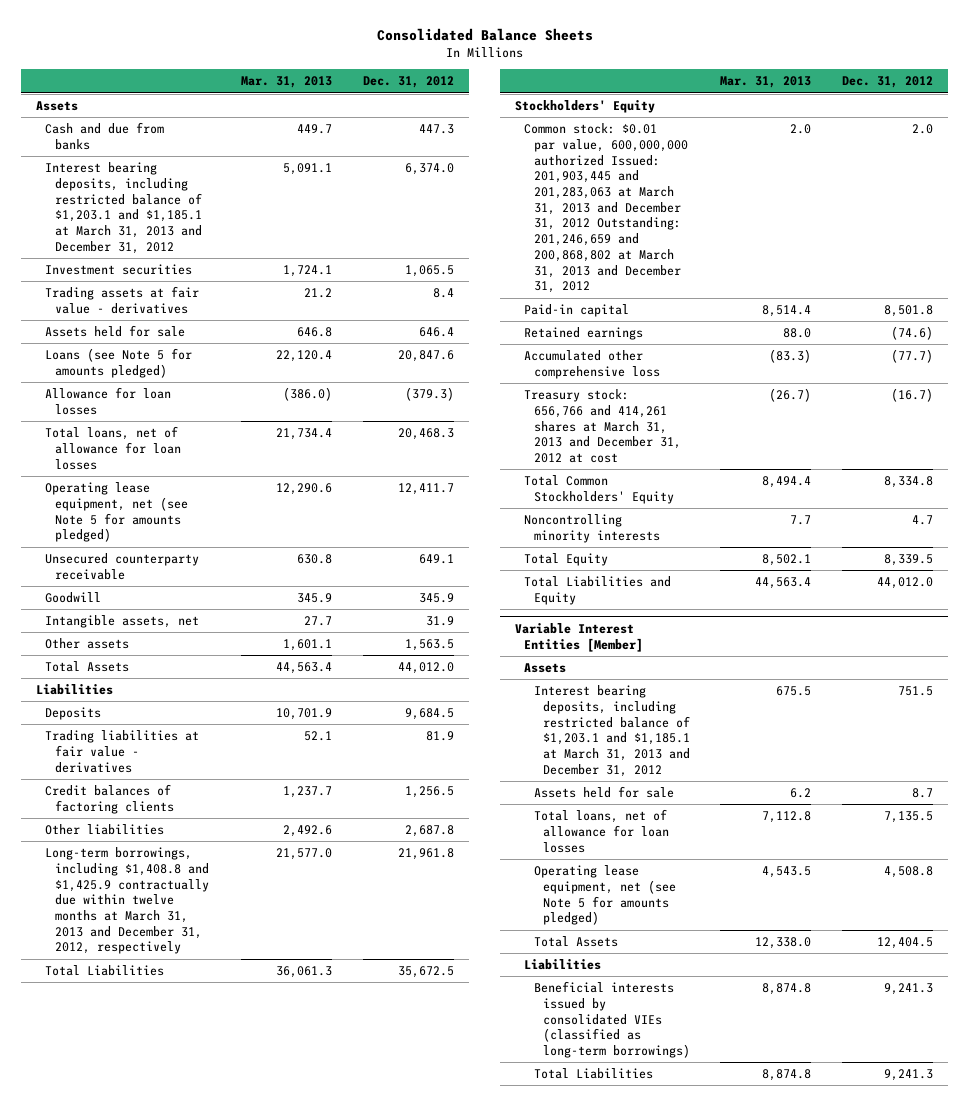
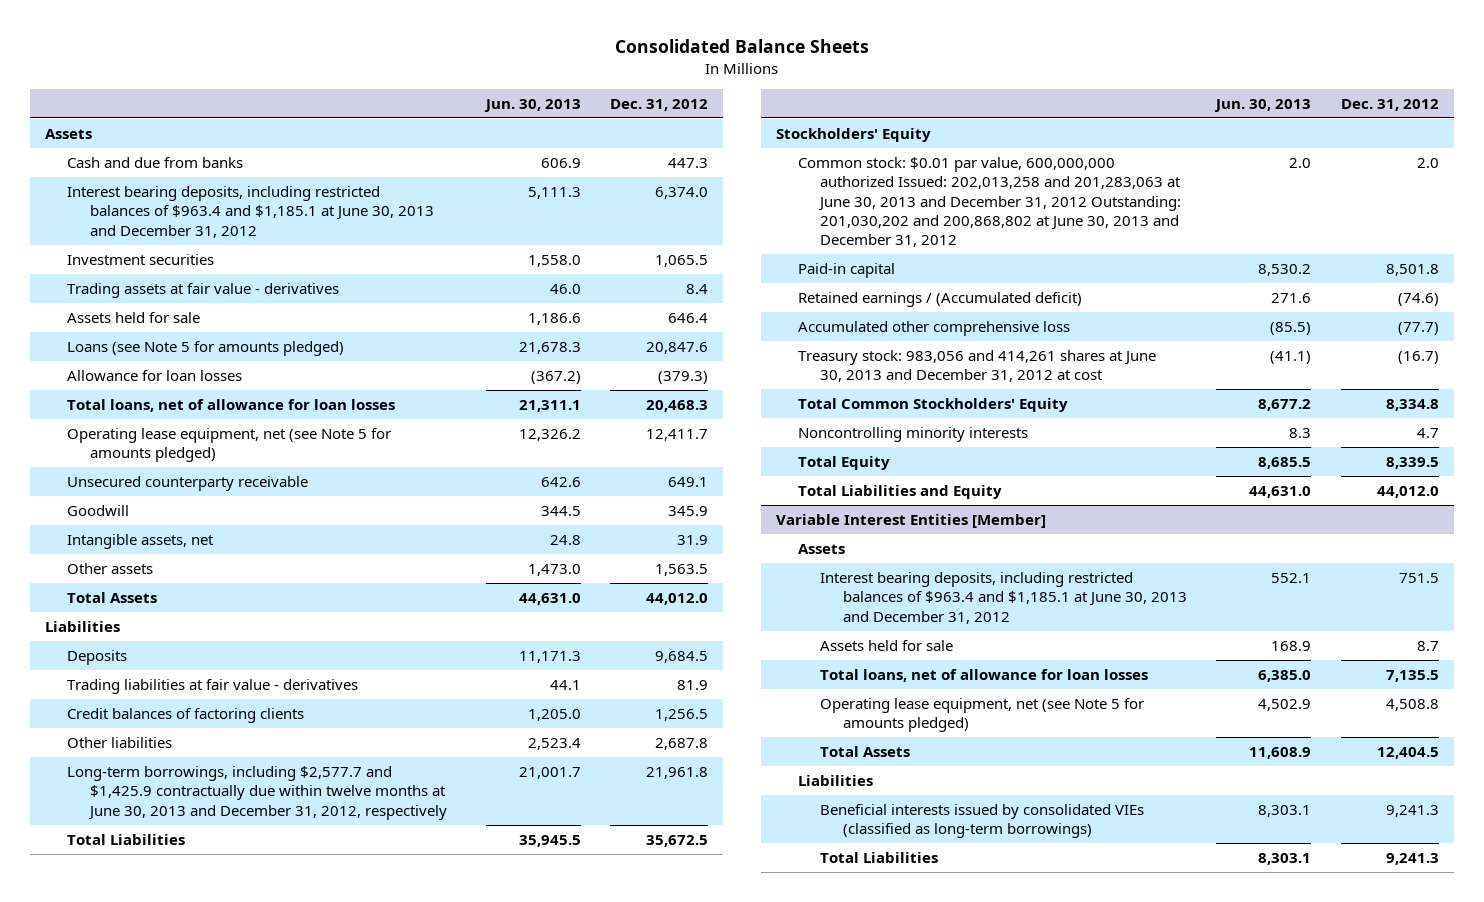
- | Mar. 31, 2013 | Dec. 31, 2012
+ | Jun. 30, 2013 | Dec. 31, 2012
- Interest bearing deposits, including restricted balance of $1,203.1 and $1,185.1 at March 31, 2013 and December 31, 2012 | 5,091.1 | 6,374.0
+ Interest bearing deposits, including restricted balances of $963.4 and $1,185.1 at June 30, 2013 and December 31, 2012 | 5,111.3 | 6,374.0
- Long-term borrowings, including $1,408.8 and $1,425.9 contractually due within twelve months at March 31, 2013 and December 31, 2012, respectively | 21,577.0 | 21,961.8
+ Long-term borrowings, including $2,577.7 and $1,425.9 contractually due within twelve months at June 30, 2013 and December 31, 2012, respectively | 21,001.7 | 21,961.8
- Common stock: $0.01 par value, 600,000,000 authorized Issued: 201,903,445 and 201,283,063 at March 31, 2013 and December 31, 2012 Outstanding: 201,246,659 and 200,868,802 at March 31, 2013 and December 31, 2012 | 2.0 | 2.0
+ Common stock: $0.01 par value, 600,000,000 authorized Issued: 202,013,258 and 201,283,063 at June 30, 2013 and December 31, 2012 Outstanding: 201,030,202 and 200,868,802 at June 30, 2013 and December 31, 2012 | 2.0 | 2.0
- Retained earnings | 88.0 | (74.6)
+ Retained earnings / (Accumulated deficit) | 271.6 | (74.6)
- Treasury stock: 656,766 and 414,261 shares at March 31, 2013 and December 31, 2012 at cost | (26.7) | (16.7)
+ Treasury stock: 983,056 and 414,261 shares at June 30, 2013 and December 31, 2012 at cost | (41.1) | (16.7)
@ Variable Interest Entities [Member]
- Interest bearing deposits, including restricted balance of $1,203.1 and $1,185.1 at March 31, 2013 and December 31, 2012 | 675.5 | 751.5
+ Interest bearing deposits, including restricted balances of $963.4 and $1,185.1 at June 30, 2013 and December 31, 2012 | 552.1 | 751.5

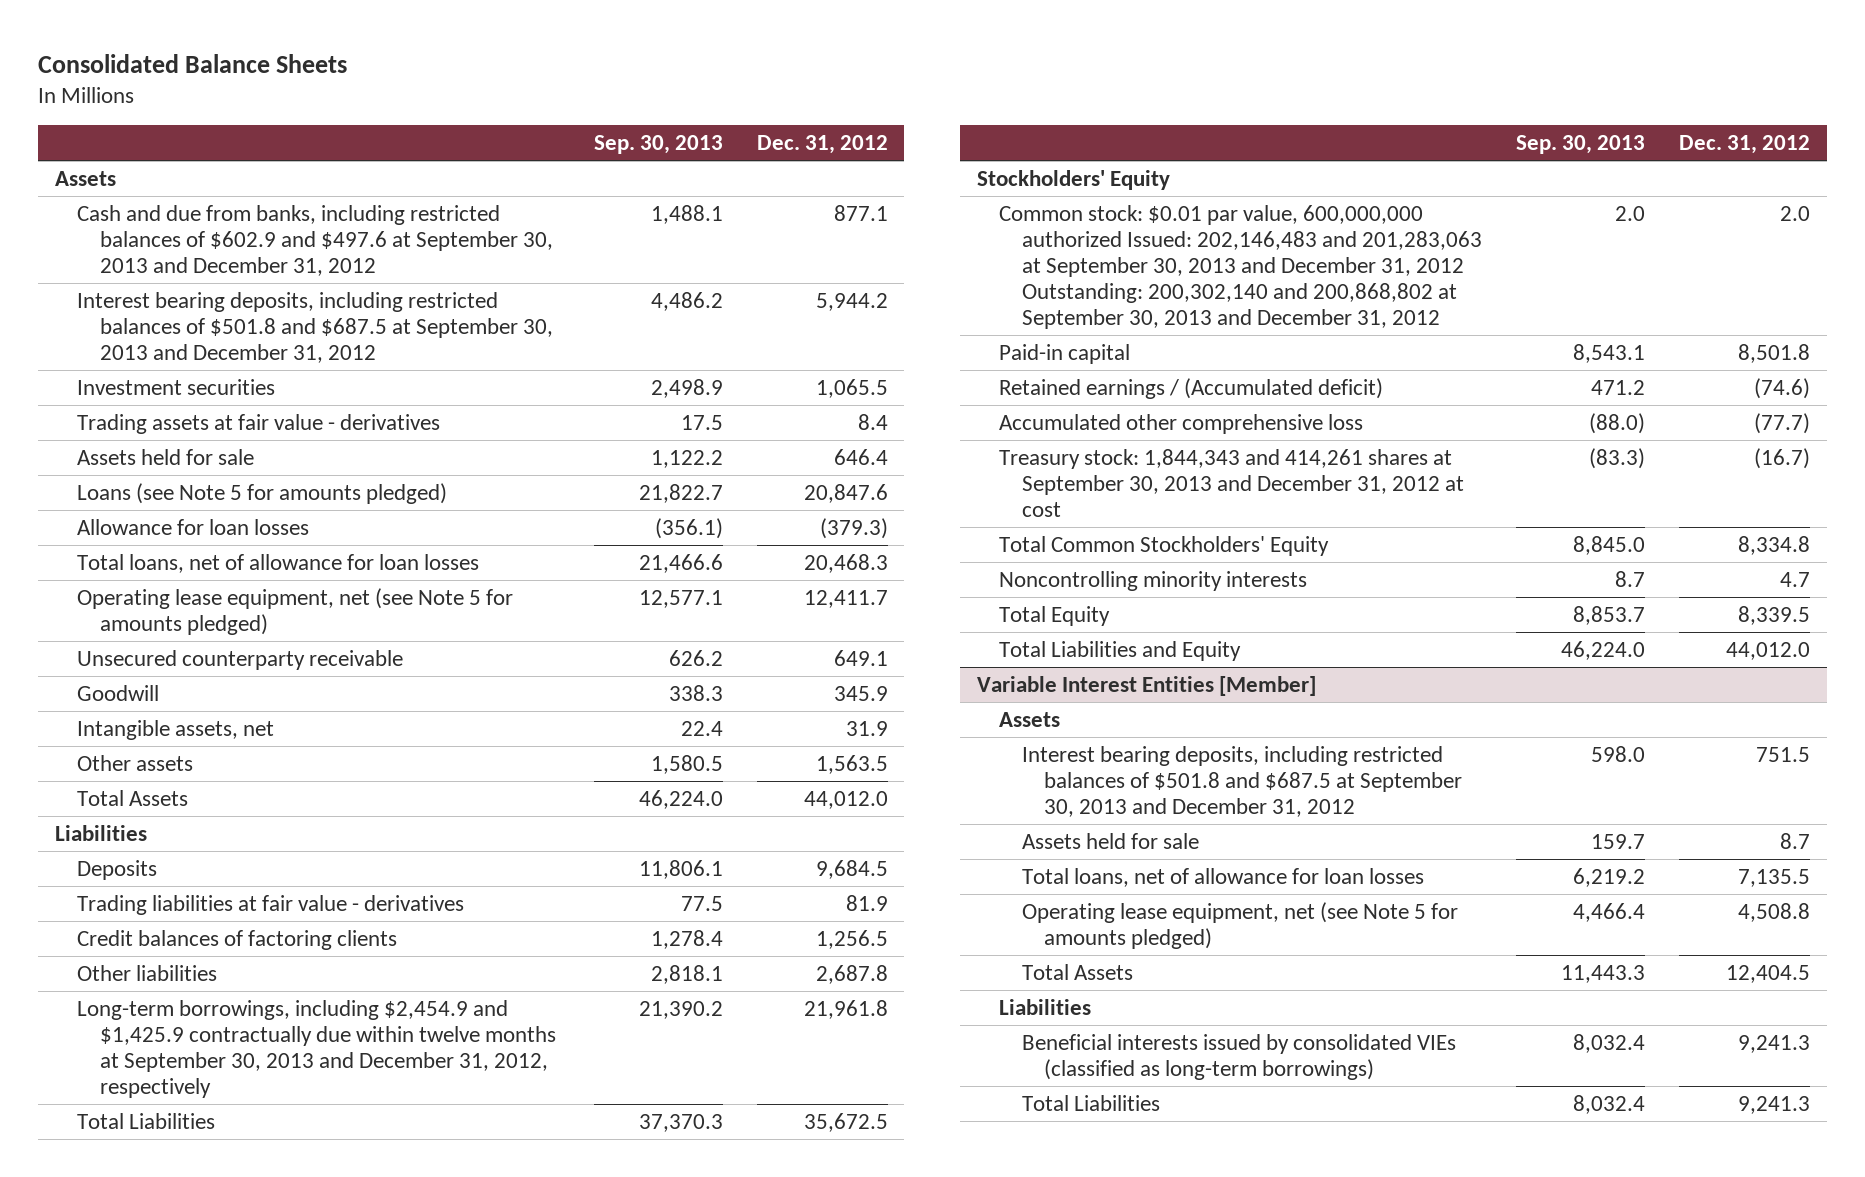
- | Jun. 30, 2013 | Dec. 31, 2012
+ | Sep. 30, 2013 | Dec. 31, 2012
- Cash and due from banks | 606.9 | 447.3
- Interest bearing deposits, including restricted balances of $963.4 and $1,185.1 at June 30, 2013 and December 31, 2012 | 5,111.3 | 6,374.0
+ Cash and due from banks, including restricted balances of $602.9 and $497.6 at September 30, 2013 and December 31, 2012 | 1,488.1 | 877.1
+ Interest bearing deposits, including restricted balances of $501.8 and $687.5 at September 30, 2013 and December 31, 2012 | 4,486.2 | 5,944.2
- Long-term borrowings, including $2,577.7 and $1,425.9 contractually due within twelve months at June 30, 2013 and December 31, 2012, respectively | 21,001.7 | 21,961.8
+ Long-term borrowings, including $2,454.9 and $1,425.9 contractually due within twelve months at September 30, 2013 and December 31, 2012, respectively | 21,390.2 | 21,961.8
- Common stock: $0.01 par value, 600,000,000 authorized Issued: 202,013,258 and 201,283,063 at June 30, 2013 and December 31, 2012 Outstanding: 201,030,202 and 200,868,802 at June 30, 2013 and December 31, 2012 | 2.0 | 2.0
+ Common stock: $0.01 par value, 600,000,000 authorized Issued: 202,146,483 and 201,283,063 at September 30, 2013 and December 31, 2012 Outstanding: 200,302,140 and 200,868,802 at September 30, 2013 and December 31, 2012 | 2.0 | 2.0
- Treasury stock: 983,056 and 414,261 shares at June 30, 2013 and December 31, 2012 at cost | (41.1) | (16.7)
+ Treasury stock: 1,844,343 and 414,261 shares at September 30, 2013 and December 31, 2012 at cost | (83.3) | (16.7)
@ Variable Interest Entities [Member]
- Interest bearing deposits, including restricted balances of $963.4 and $1,185.1 at June 30, 2013 and December 31, 2012 | 552.1 | 751.5
+ Interest bearing deposits, including restricted balances of $501.8 and $687.5 at September 30, 2013 and December 31, 2012 | 598.0 | 751.5

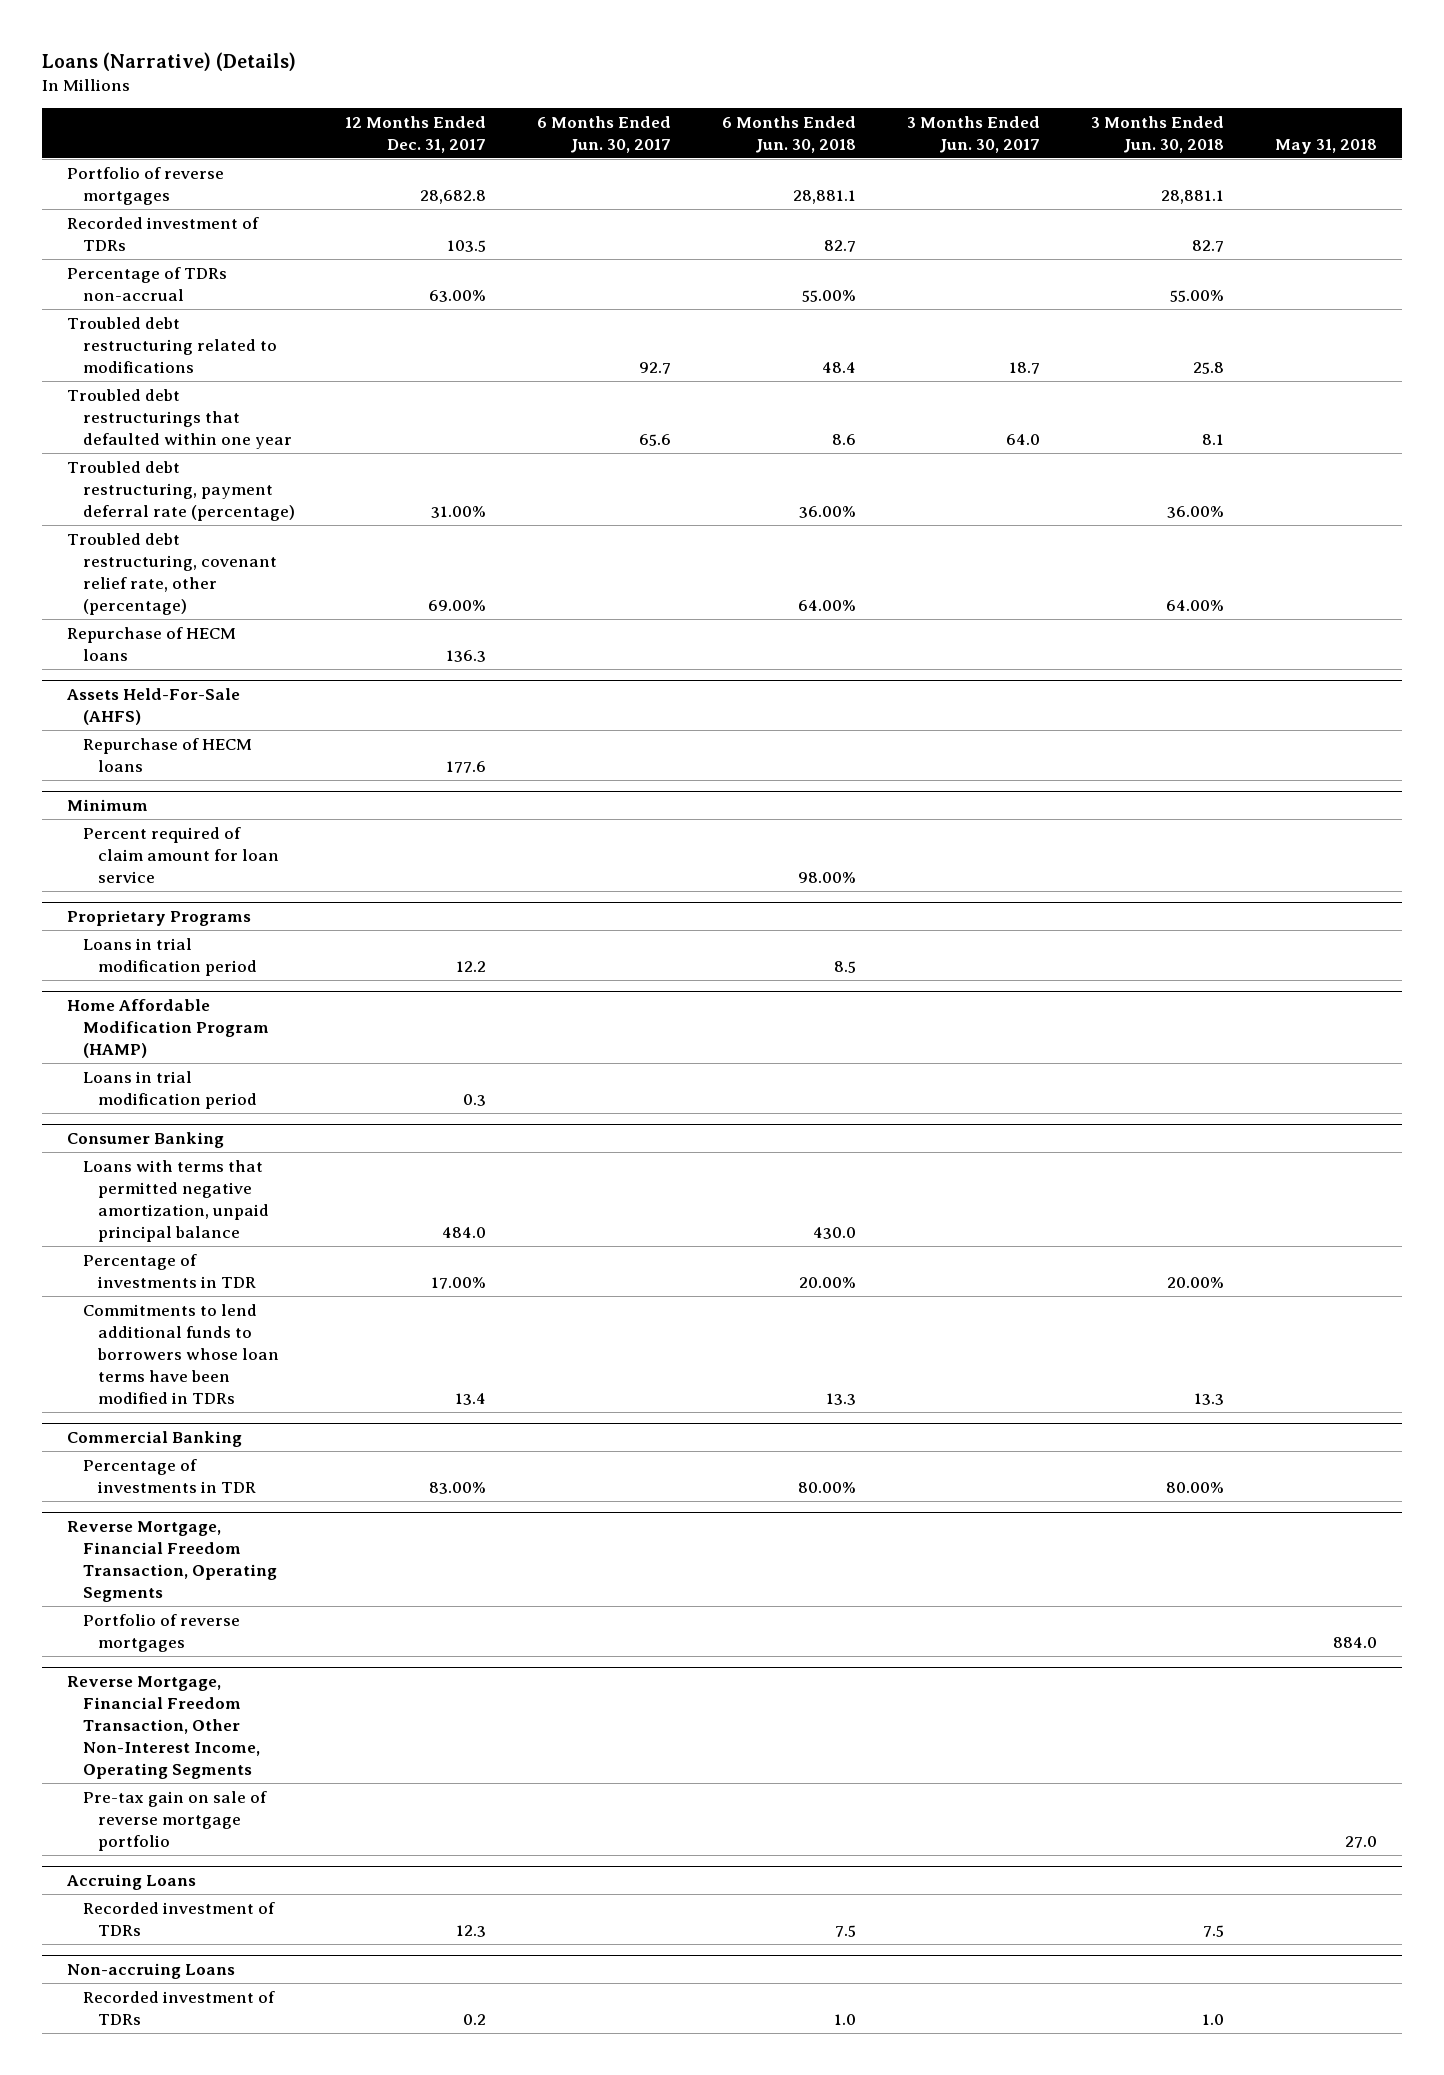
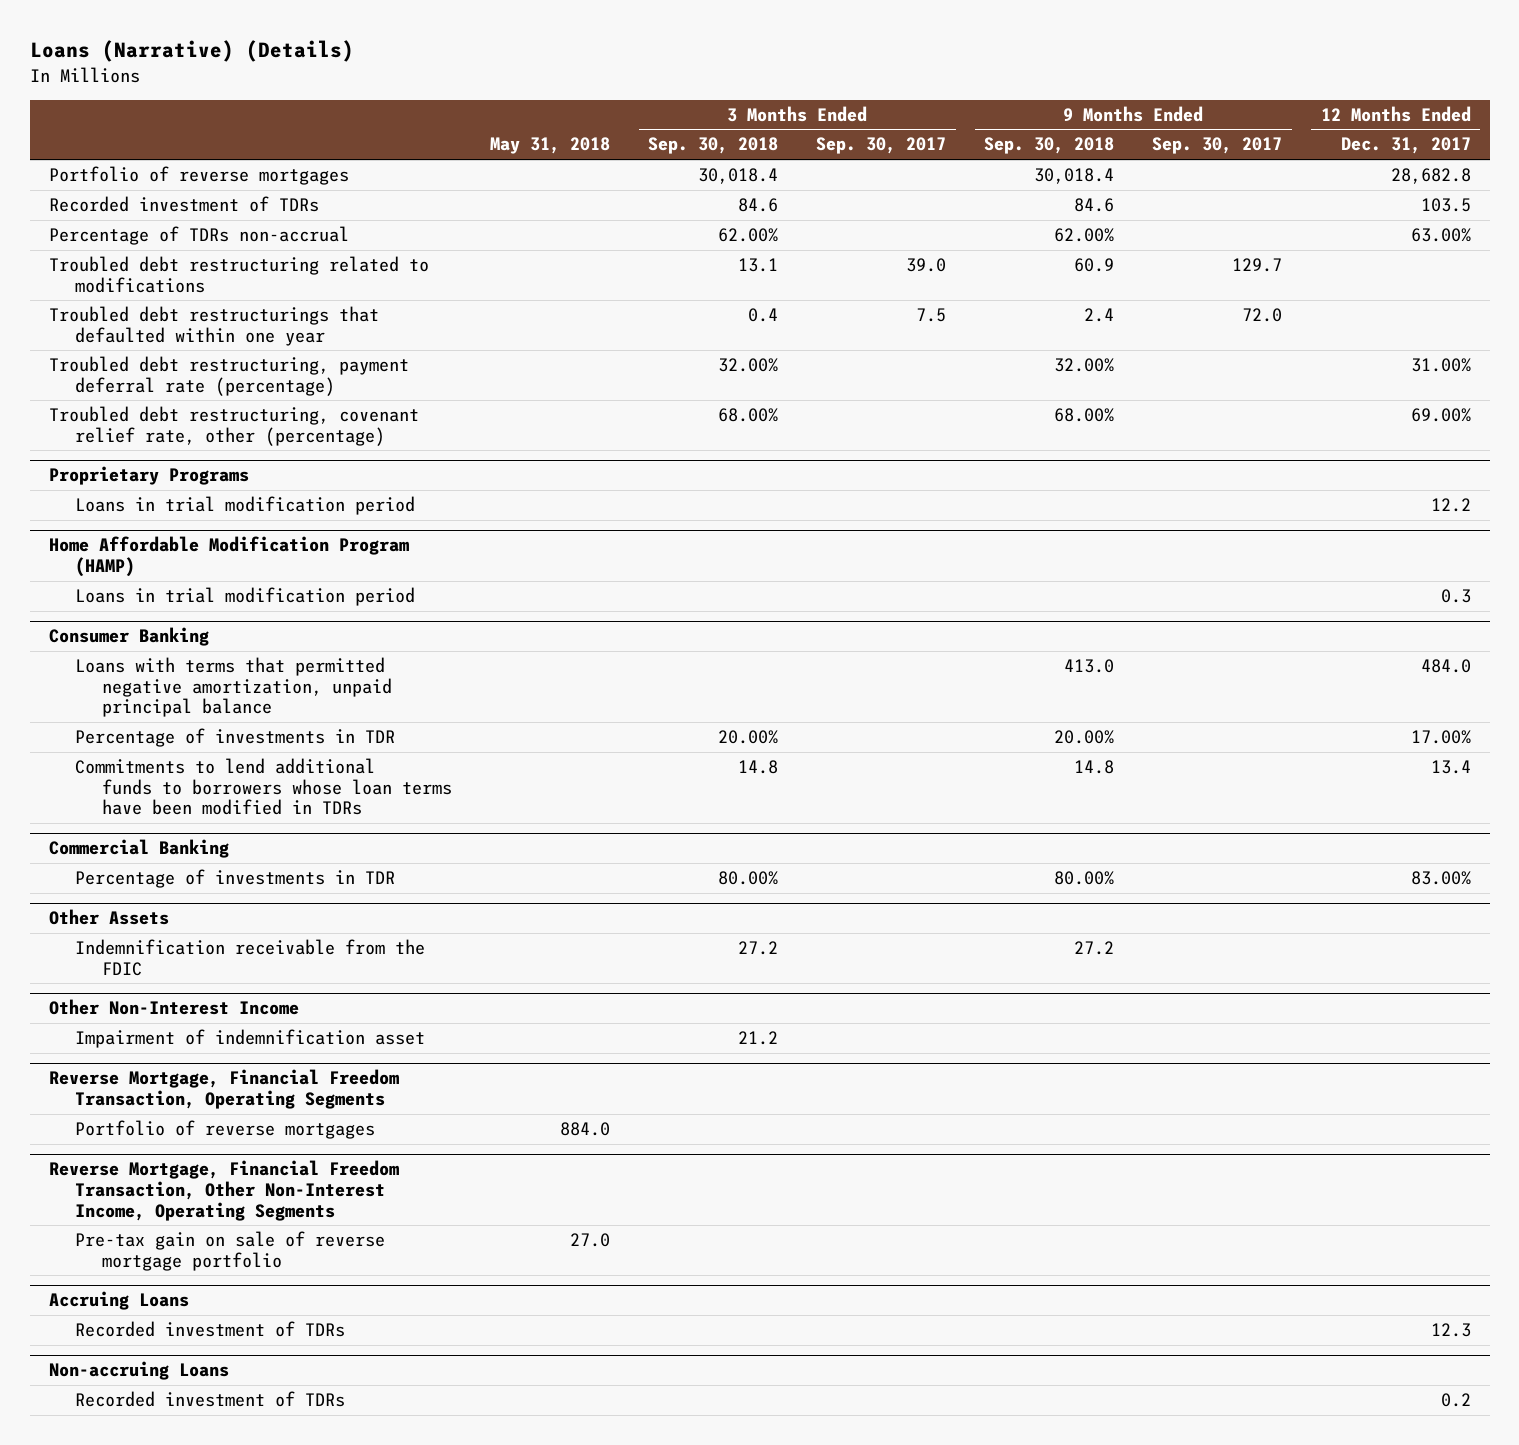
- | 12 Months Ended Dec. 31, 2017 | 6 Months Ended Jun. 30, 2017 | 6 Months Ended Jun. 30, 2018 | 3 Months Ended Jun. 30, 2017 | 3 Months Ended Jun. 30, 2018 | May 31, 2018
+ | May 31, 2018 | 3 Months Ended Sep. 30, 2018 | 3 Months Ended Sep. 30, 2017 | 9 Months Ended Sep. 30, 2018 | 9 Months Ended Sep. 30, 2017 | 12 Months Ended Dec. 31, 2017
- Repurchase of HECM loans | 136.3 | | | | |
- Assets Held-For-Sale (AHFS)
- Repurchase of HECM loans | 177.6 | | | | |
- Minimum
- Percent required of claim amount for loan service | | | 98.00% | | |
+ Other Assets
+ Indemnification receivable from the FDIC | | 27.2 | | 27.2 | |
+ Other Non-Interest Income
+ Impairment of indemnification asset | | 21.2 | | | |

